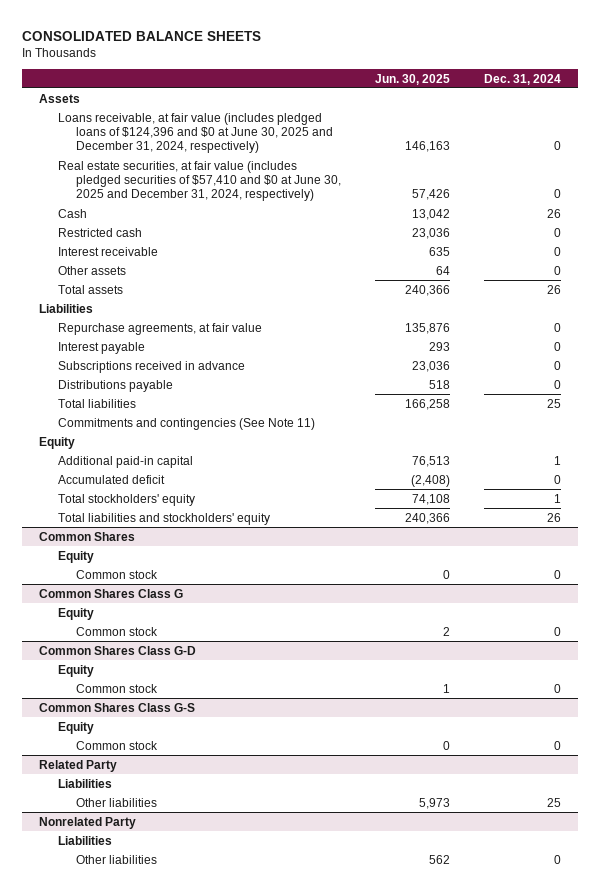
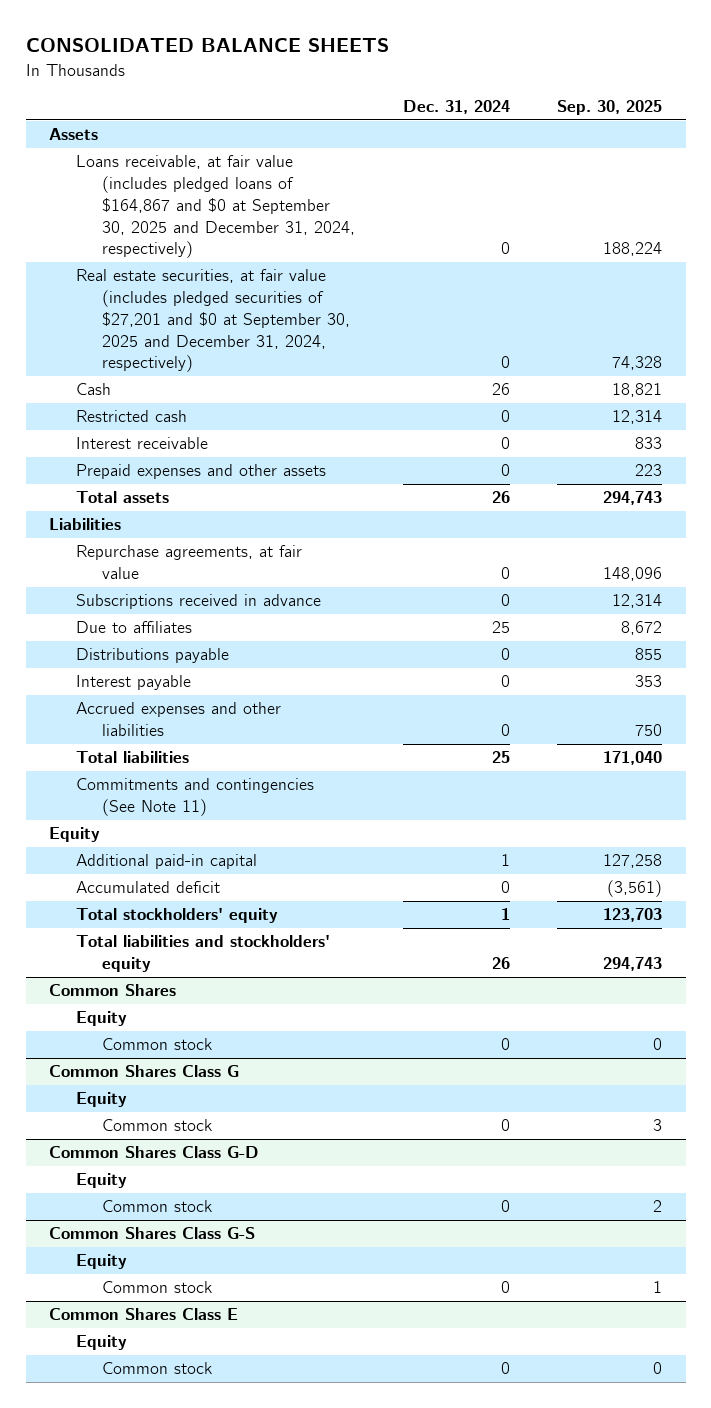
- | Jun. 30, 2025 | Dec. 31, 2024
+ | Dec. 31, 2024 | Sep. 30, 2025
- Loans receivable, at fair value (includes pledged loans of $124,396 and $0 at June 30, 2025 and December 31, 2024, respectively) | 146,163 | 0
- Real estate securities, at fair value (includes pledged securities of $57,410 and $0 at June 30, 2025 and December 31, 2024, respectively) | 57,426 | 0
+ Loans receivable, at fair value (includes pledged loans of $164,867 and $0 at September 30, 2025 and December 31, 2024, respectively) | 0 | 188,224
+ Real estate securities, at fair value (includes pledged securities of $27,201 and $0 at September 30, 2025 and December 31, 2024, respectively) | 0 | 74,328
- Other assets | 64 | 0
+ Prepaid expenses and other assets | 0 | 223
+ Due to affiliates | 25 | 8,672
moved down: Interest payable | 0 | 353
+ Accrued expenses and other liabilities | 0 | 750
- Related Party
- Liabilities
- Other liabilities | 5,973 | 25
- Nonrelated Party
- Liabilities
- Other liabilities | 562 | 0
+ Common Shares Class E
+ Equity
+ Common stock | 0 | 0

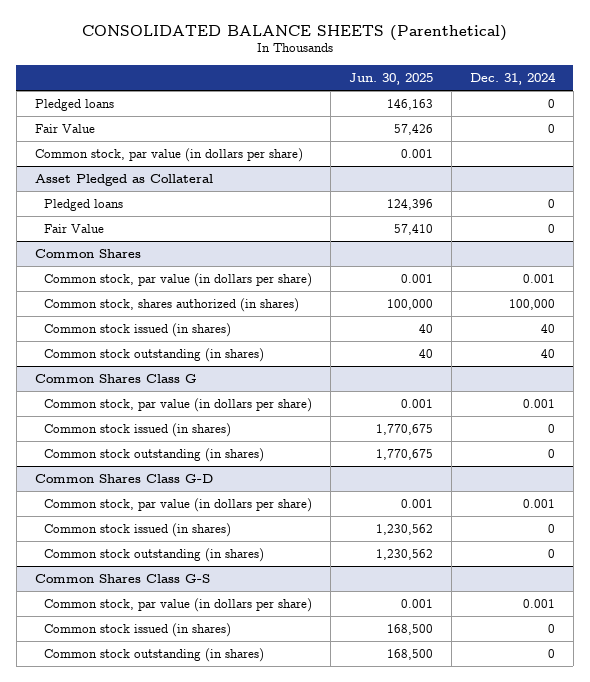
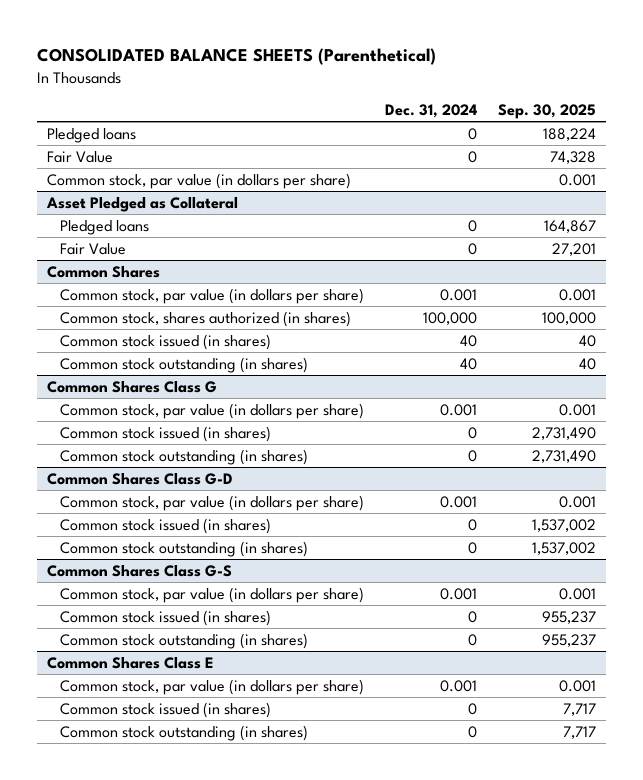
- | Jun. 30, 2025 | Dec. 31, 2024
+ | Dec. 31, 2024 | Sep. 30, 2025
+ Common Shares Class E
+ Common stock, par value (in dollars per share) | 0.001 | 0.001
+ Common stock issued (in shares) | 0 | 7,717
+ Common stock outstanding (in shares) | 0 | 7,717

